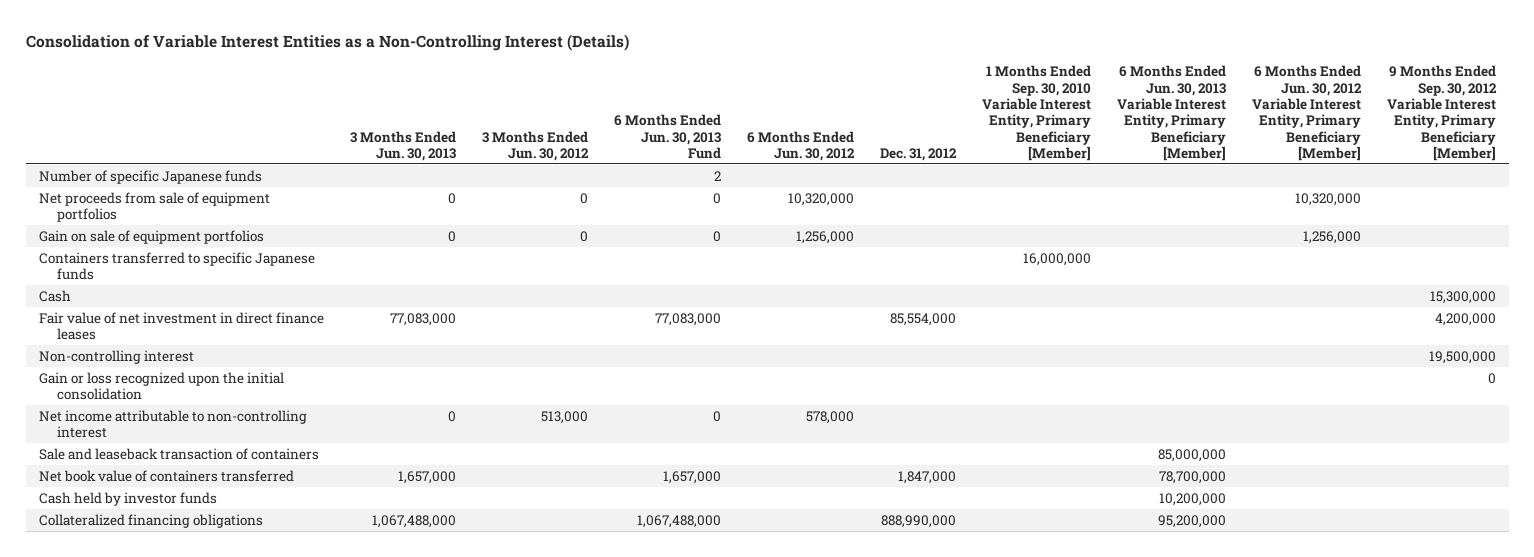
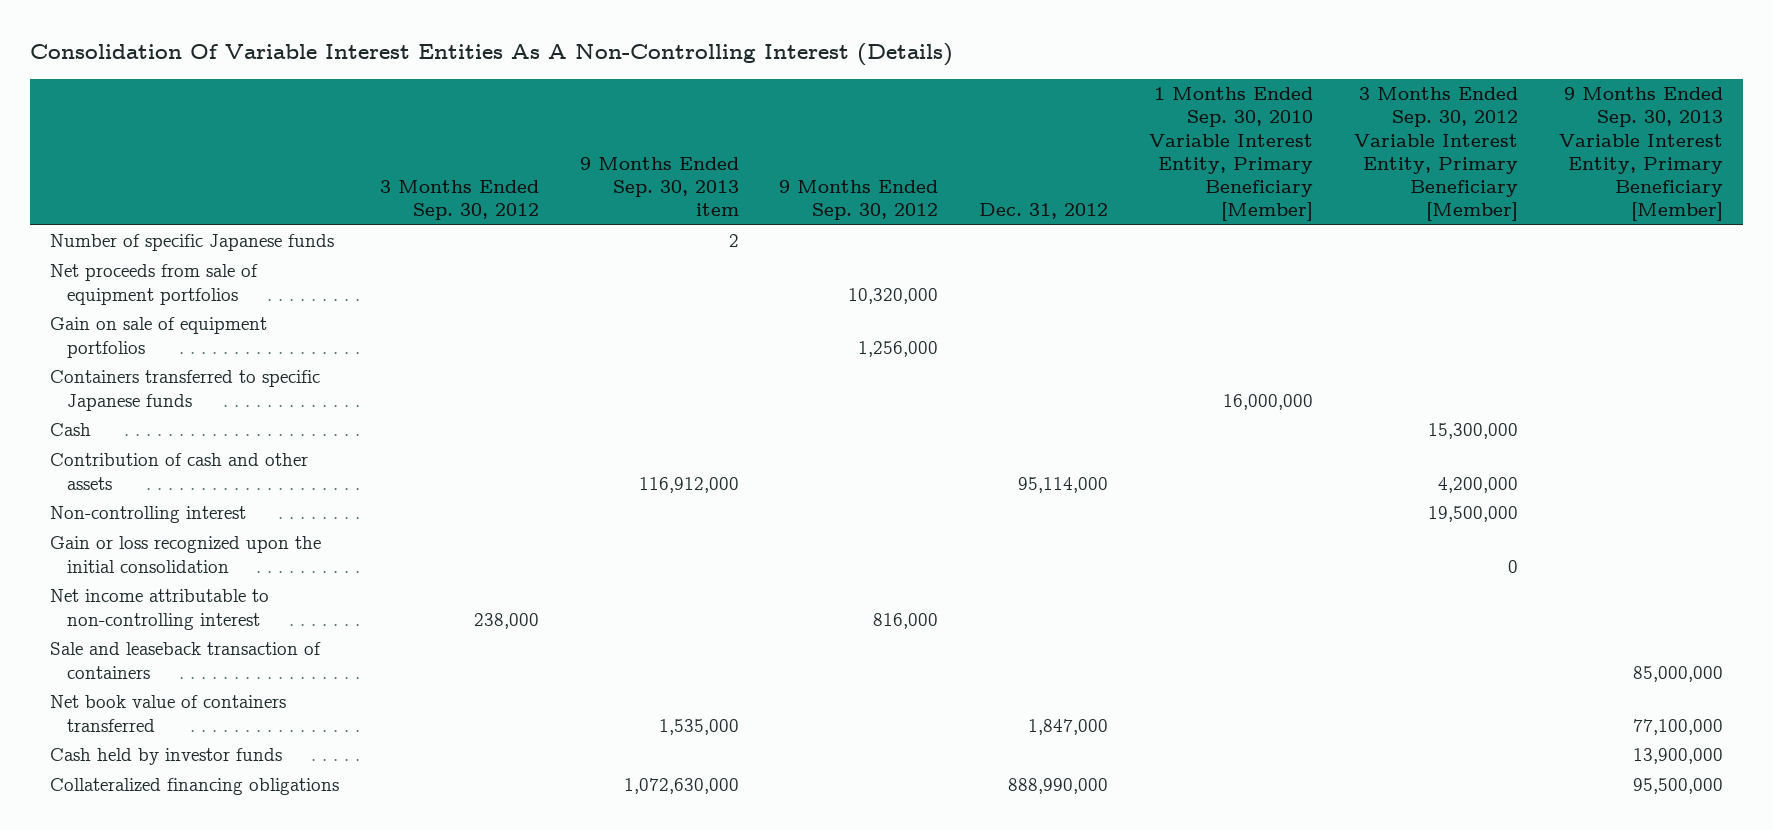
- Consolidation of Variable Interest Entities as a Non-Controlling Interest (Details)
+ Consolidation Of Variable Interest Entities As A Non-Controlling Interest (Details)
- | 3 Months Ended Jun. 30, 2013 | 3 Months Ended Jun. 30, 2012 | 6 Months Ended Jun. 30, 2013 Fund | 6 Months Ended Jun. 30, 2012 | Dec. 31, 2012 | 1 Months Ended Sep. 30, 2010 Variable Interest Entity, Primary Beneficiary [Member] | 6 Months Ended Jun. 30, 2013 Variable Interest Entity, Primary Beneficiary [Member] | 6 Months Ended Jun. 30, 2012 Variable Interest Entity, Primary Beneficiary [Member] | 9 Months Ended Sep. 30, 2012 Variable Interest Entity, Primary Beneficiary [Member]
+ | 3 Months Ended Sep. 30, 2012 | 9 Months Ended Sep. 30, 2013 item | 9 Months Ended Sep. 30, 2012 | Dec. 31, 2012 | 1 Months Ended Sep. 30, 2010 Variable Interest Entity, Primary Beneficiary [Member] | 3 Months Ended Sep. 30, 2012 Variable Interest Entity, Primary Beneficiary [Member] | 9 Months Ended Sep. 30, 2013 Variable Interest Entity, Primary Beneficiary [Member]
- Fair value of net investment in direct finance leases | 77,083,000 | | 77,083,000 | | 85,554,000 | | | | 4,200,000
+ Contribution of cash and other assets | | 116,912,000 | | 95,114,000 | | 4,200,000 |

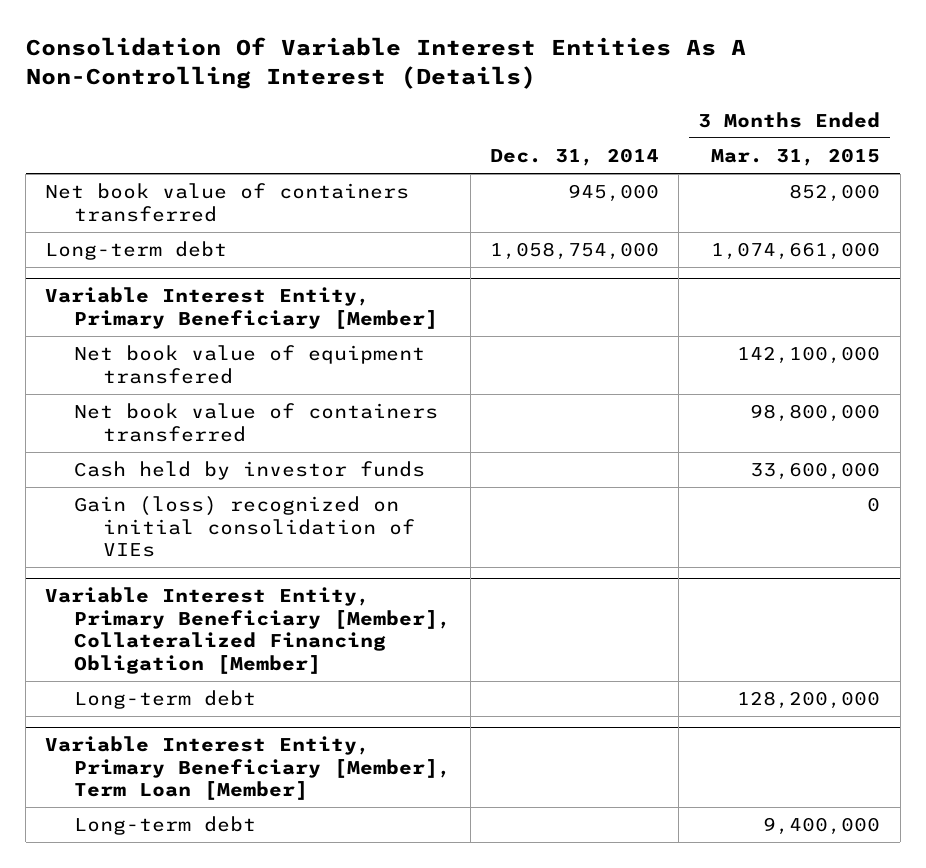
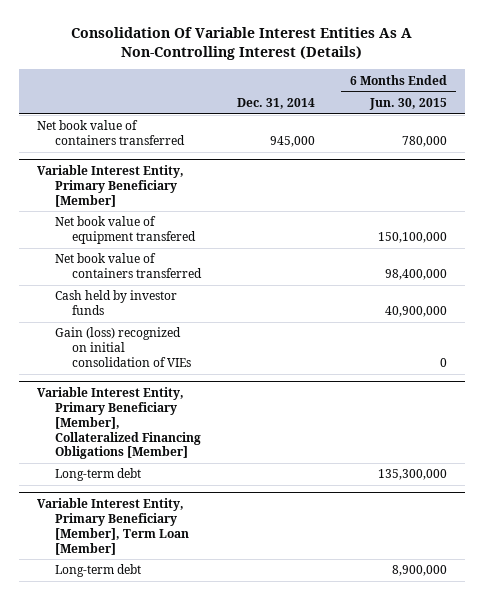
- | Dec. 31, 2014 | 3 Months Ended Mar. 31, 2015
+ | Dec. 31, 2014 | 6 Months Ended Jun. 30, 2015
- Long-term debt | 1,058,754,000 | 1,074,661,000
- Variable Interest Entity, Primary Beneficiary [Member], Collateralized Financing Obligation [Member]
+ Variable Interest Entity, Primary Beneficiary [Member], Collateralized Financing Obligations [Member]

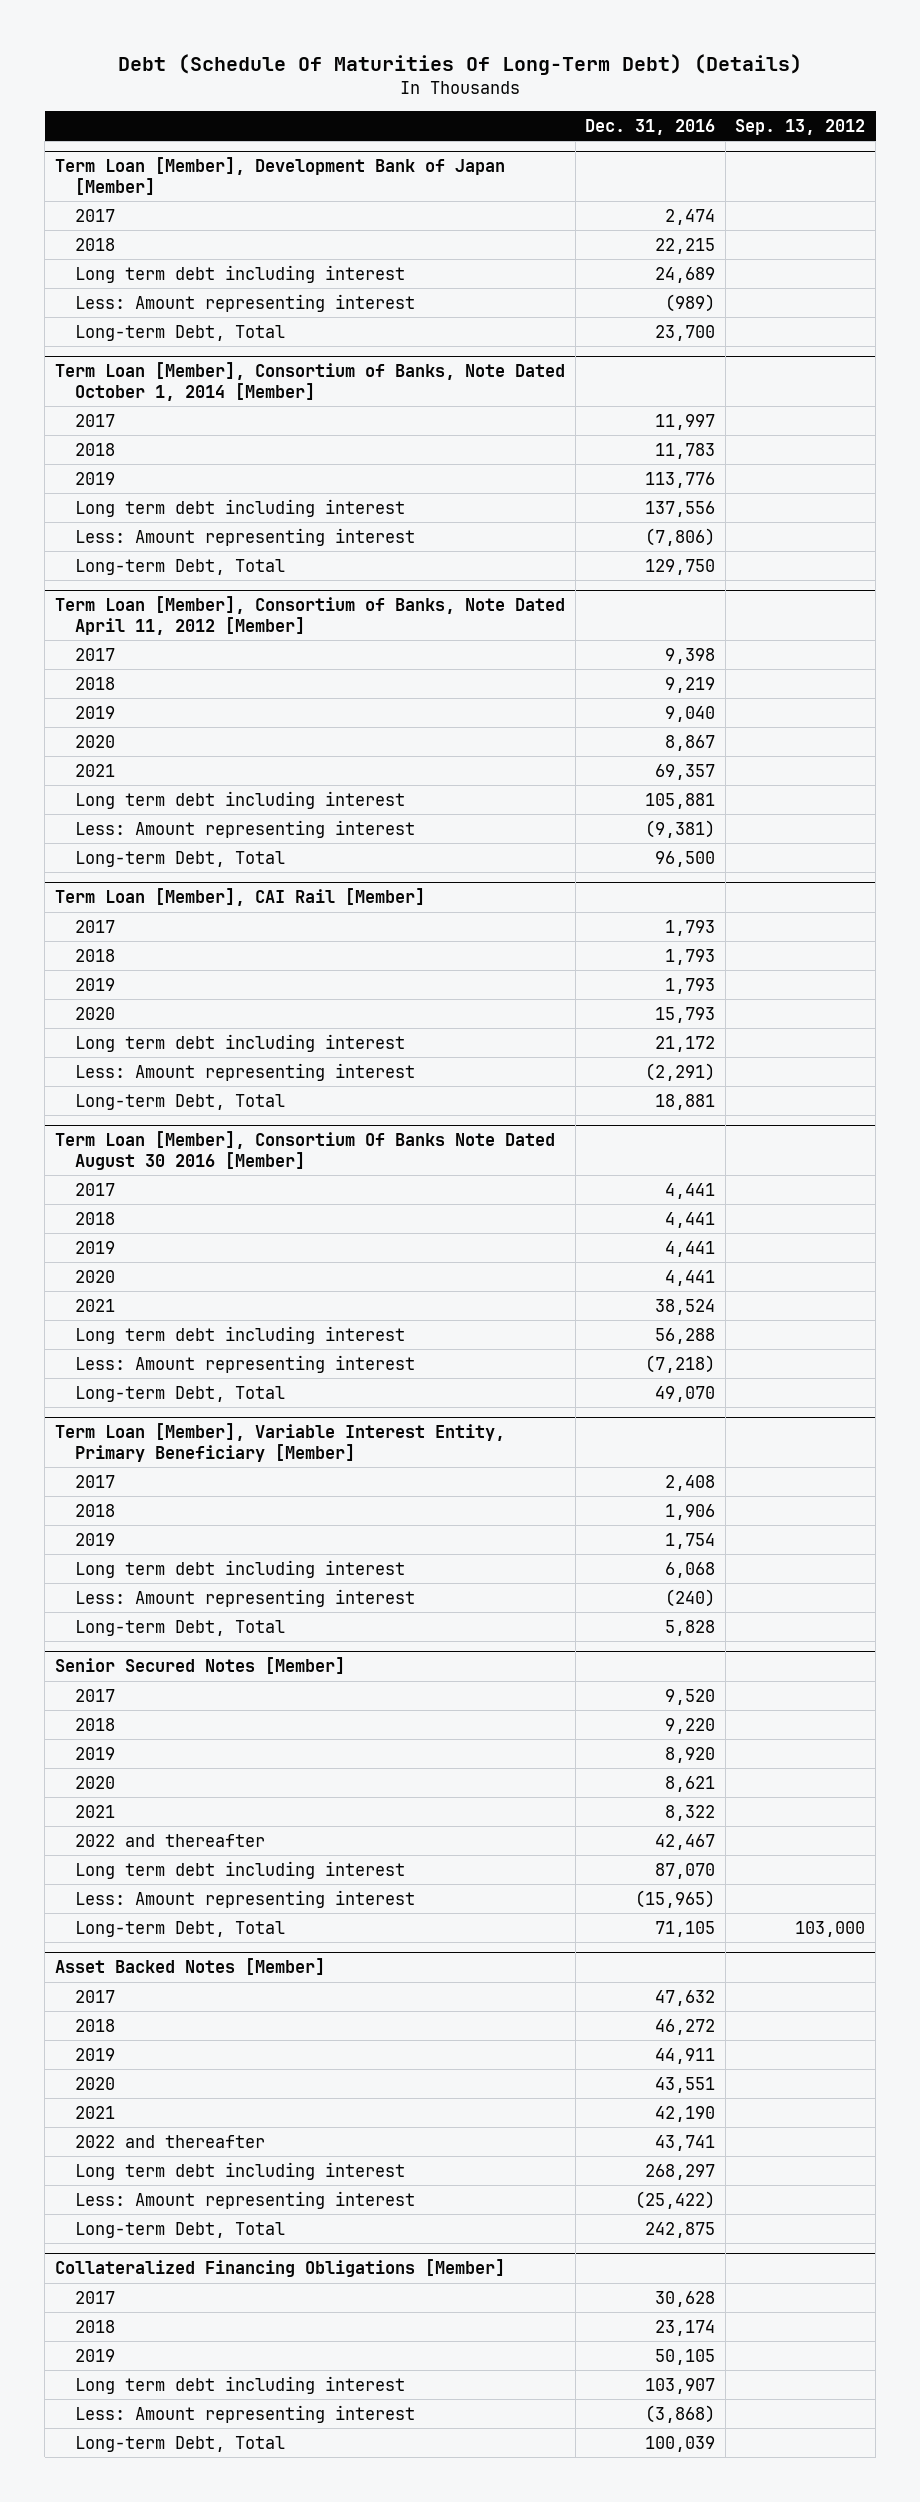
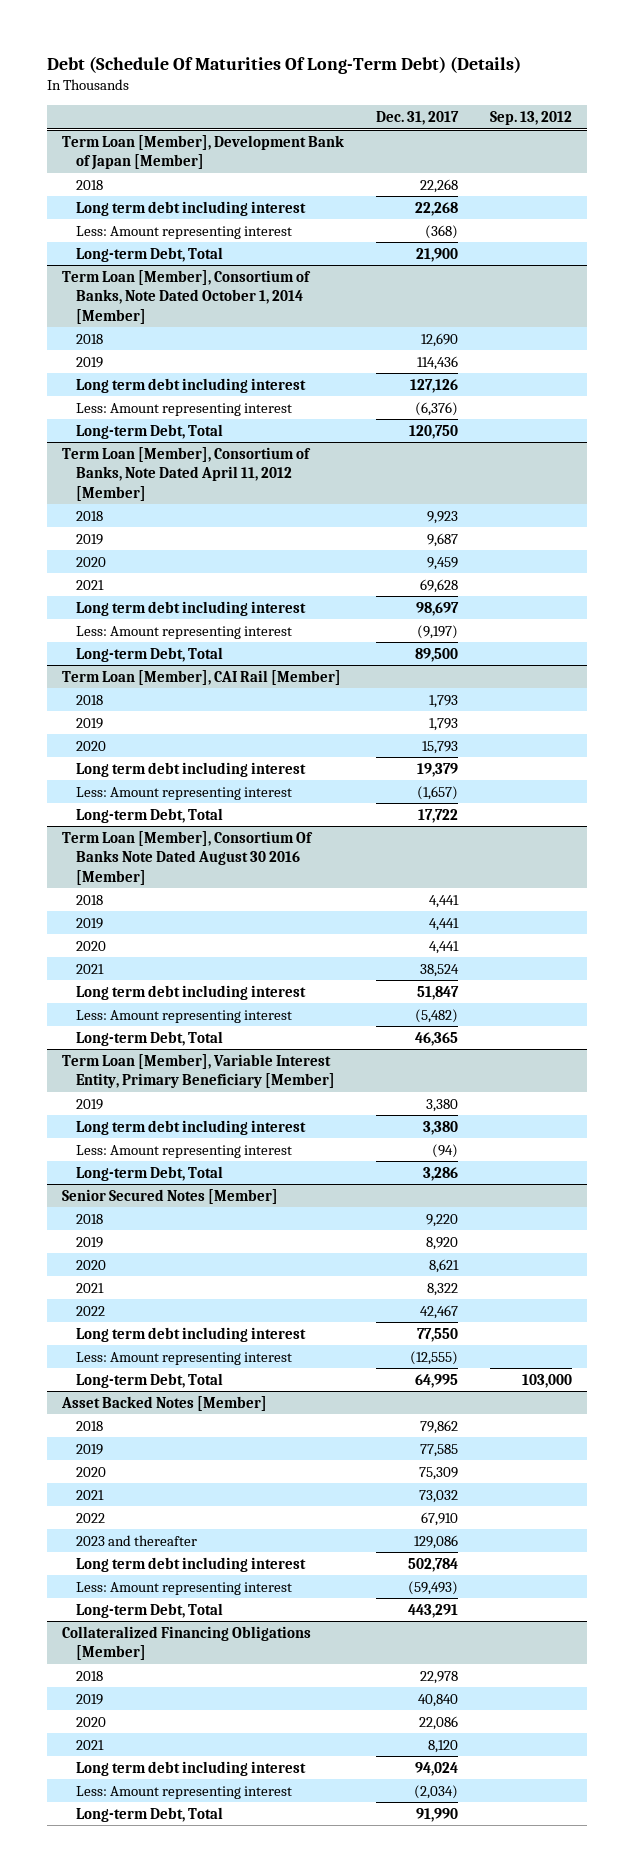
- | Dec. 31, 2016 | Sep. 13, 2012
+ | Dec. 31, 2017 | Sep. 13, 2012
@ Term Loan [Member], Development Bank of Japan [Member]
- 2017 | 2,474 |
@ Term Loan [Member], Consortium of Banks, Note Dated October 1, 2014 [Member]
- 2017 | 11,997 |
@ Term Loan [Member], Consortium of Banks, Note Dated April 11, 2012 [Member]
- 2017 | 9,398 |
@ Term Loan [Member], CAI Rail [Member]
- 2017 | 1,793 |
@ Term Loan [Member], Consortium Of Banks Note Dated August 30 2016 [Member]
- 2017 | 4,441 |
@ Term Loan [Member], Variable Interest Entity, Primary Beneficiary [Member]
- 2017 | 2,408 |
- 2018 | 1,906 |
@ Senior Secured Notes [Member]
- 2017 | 9,520 |
- 2022 and thereafter | 42,467 |
+ 2022 | 42,467 |
@ Asset Backed Notes [Member]
- 2017 | 47,632 |
- 2022 and thereafter | 43,741 |
+ 2022 | 67,910 |
+ 2023 and thereafter | 129,086 |
@ Collateralized Financing Obligations [Member]
- 2017 | 30,628 |
+ 2020 | 22,086 |
+ 2021 | 8,120 |

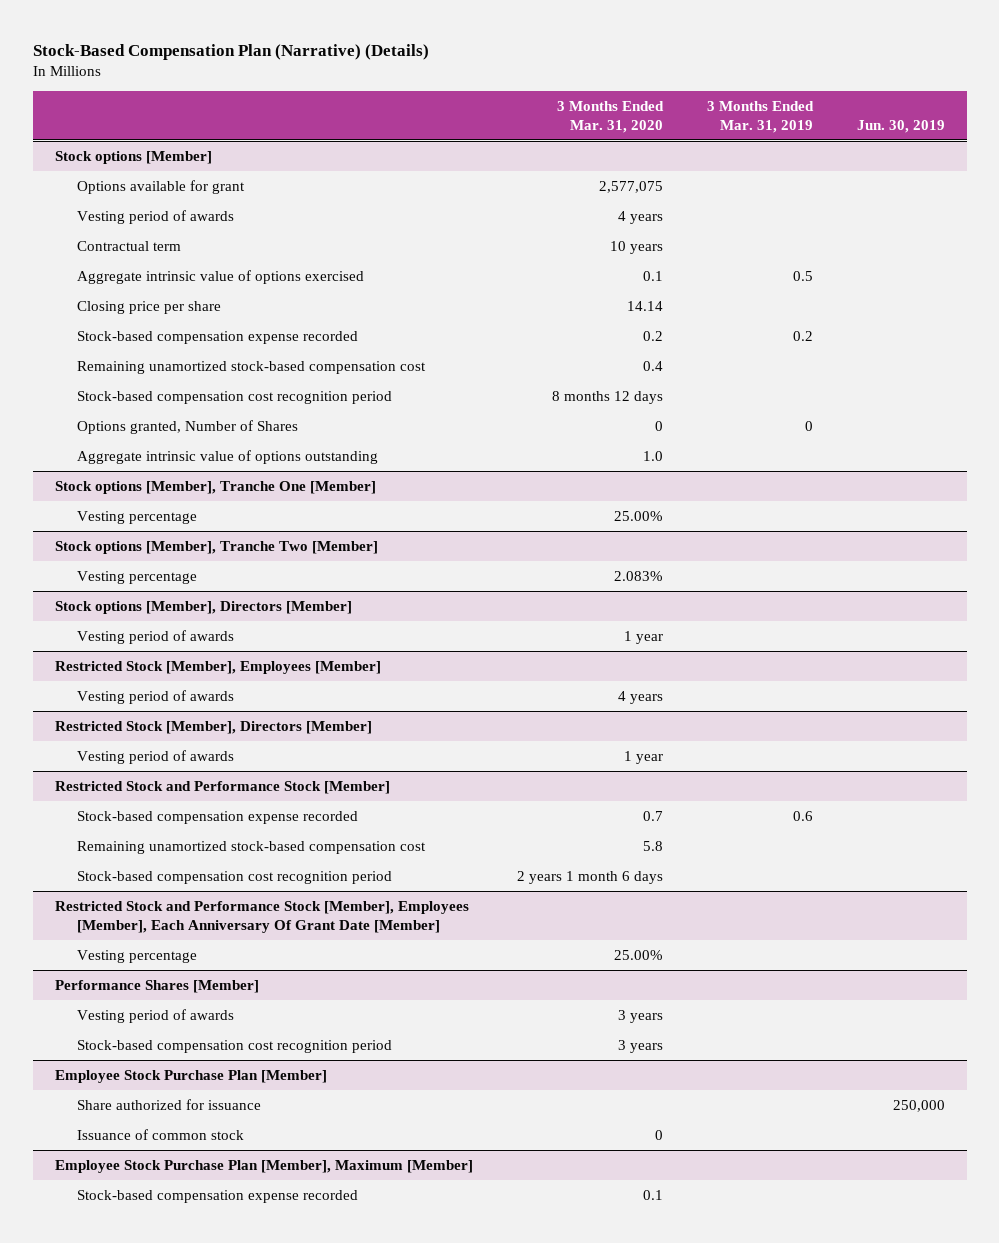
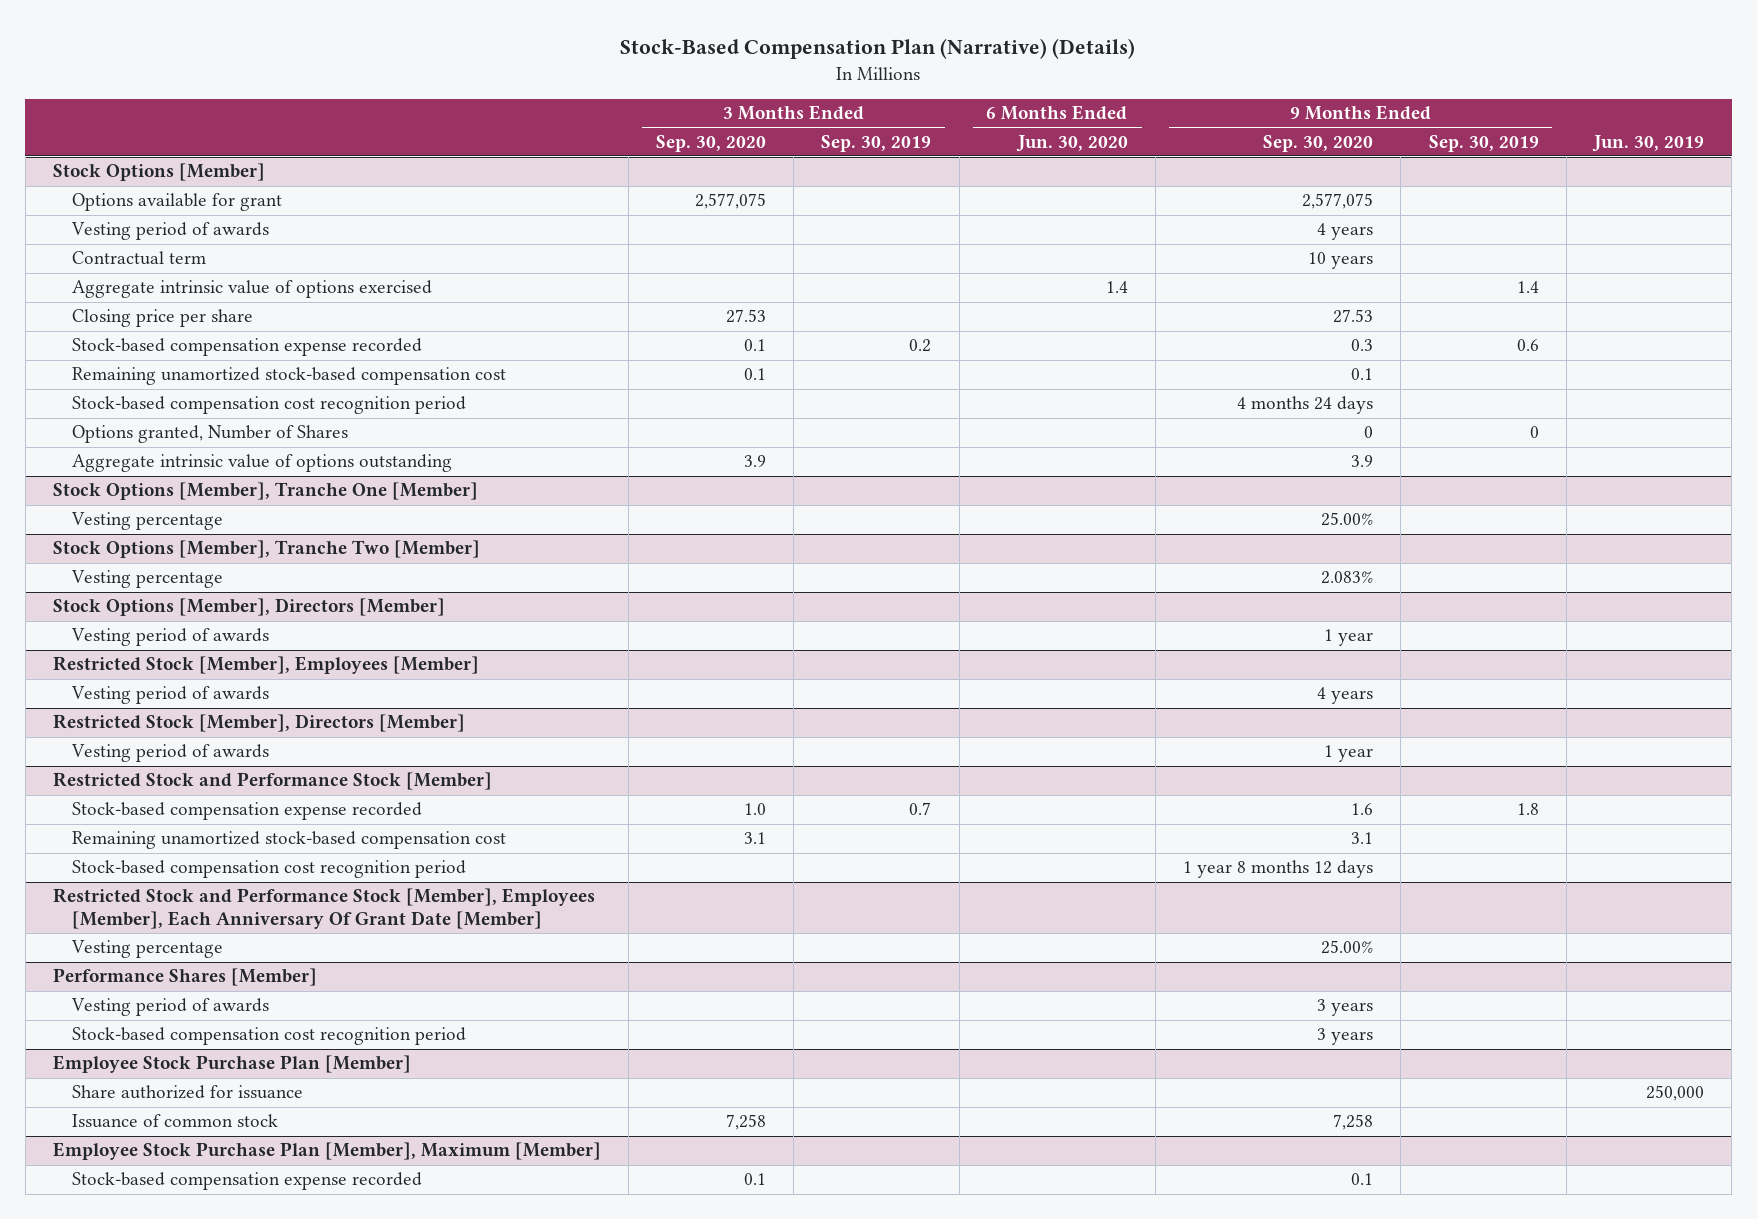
- | 3 Months Ended Mar. 31, 2020 | 3 Months Ended Mar. 31, 2019 | Jun. 30, 2019
+ | 3 Months Ended Sep. 30, 2020 | 3 Months Ended Sep. 30, 2019 | 6 Months Ended Jun. 30, 2020 | 9 Months Ended Sep. 30, 2020 | 9 Months Ended Sep. 30, 2019 | Jun. 30, 2019
- Stock options [Member]
+ Stock Options [Member]
- Stock options [Member], Tranche One [Member]
+ Stock Options [Member], Tranche One [Member]
- Stock options [Member], Tranche Two [Member]
+ Stock Options [Member], Tranche Two [Member]
- Stock options [Member], Directors [Member]
+ Stock Options [Member], Directors [Member]

